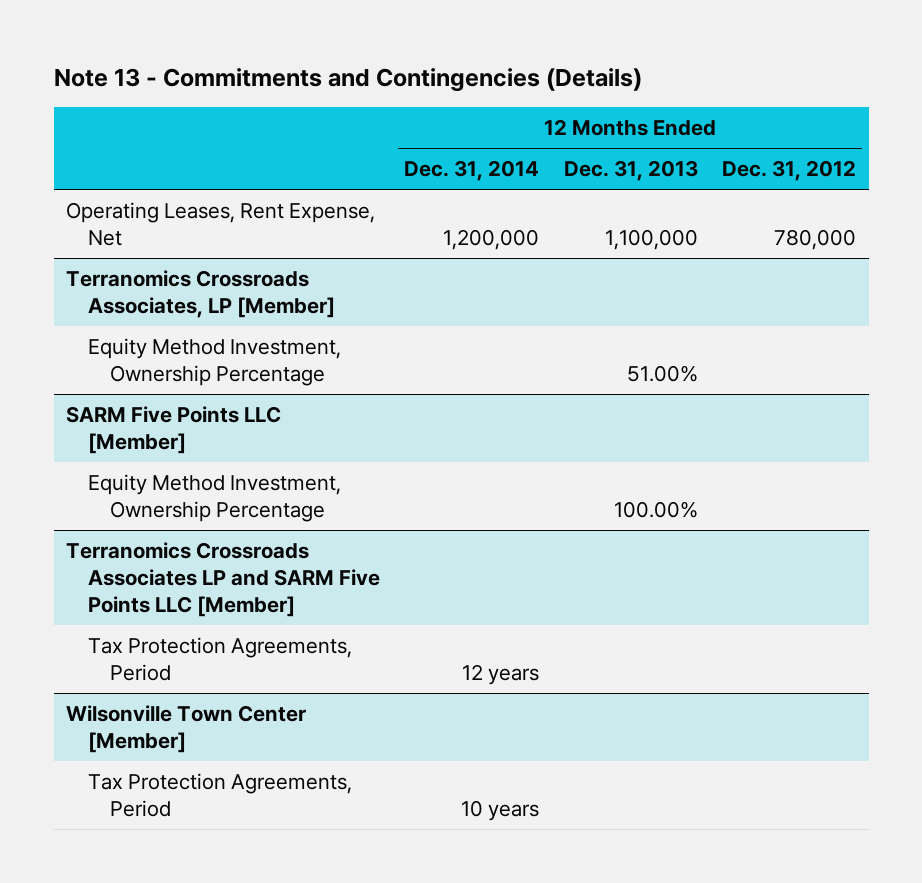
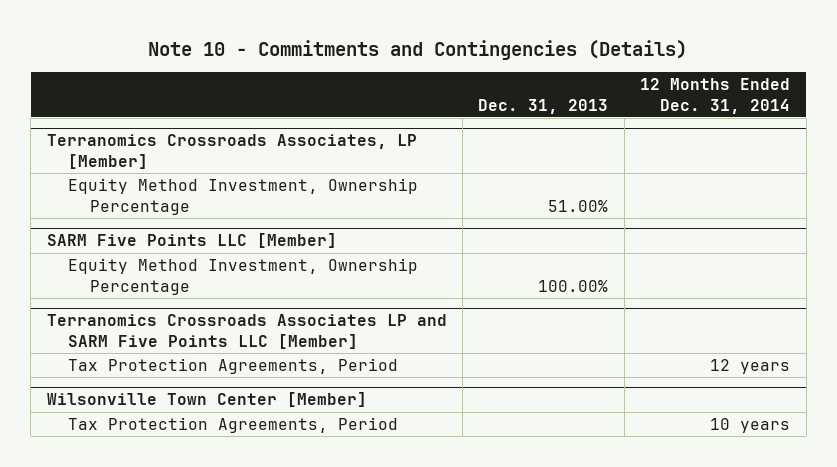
- Note 13 - Commitments and Contingencies (Details)
+ Note 10 - Commitments and Contingencies (Details)
- | 12 Months Ended Dec. 31, 2014 | 12 Months Ended Dec. 31, 2013 | 12 Months Ended Dec. 31, 2012
+ | Dec. 31, 2013 | 12 Months Ended Dec. 31, 2014
- Operating Leases, Rent Expense, Net | 1,200,000 | 1,100,000 | 780,000

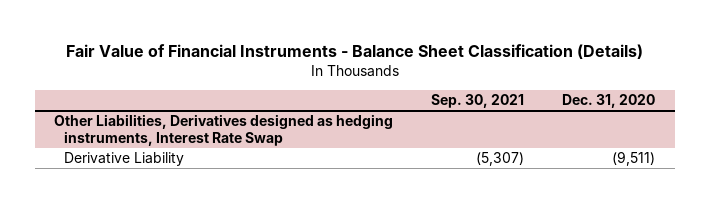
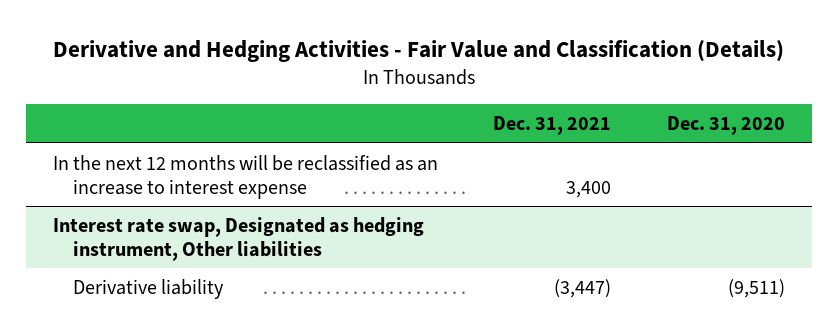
- Fair Value of Financial Instruments - Balance Sheet Classification (Details)
+ Derivative and Hedging Activities - Fair Value and Classification (Details)
- | Sep. 30, 2021 | Dec. 31, 2020
+ | Dec. 31, 2021 | Dec. 31, 2020
- Other Liabilities, Derivatives designed as hedging instruments, Interest Rate Swap
- Derivative Liability | (5,307) | (9,511)
+ In the next 12 months will be reclassified as an increase to interest expense | 3,400 |
+ Interest rate swap, Designated as hedging instrument, Other liabilities
+ Derivative liability | (3,447) | (9,511)

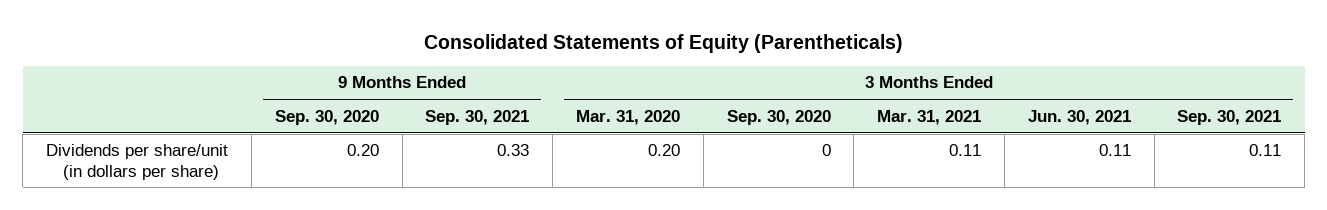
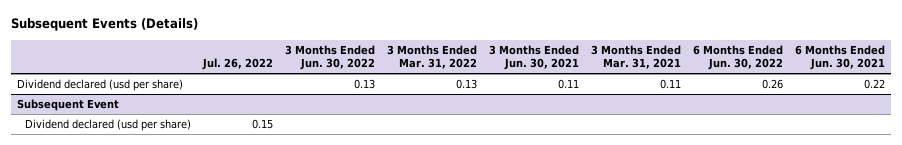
- Consolidated Statements of Equity (Parentheticals)
+ Subsequent Events (Details)
- | 9 Months Ended Sep. 30, 2020 | 9 Months Ended Sep. 30, 2021 | 3 Months Ended Mar. 31, 2020 | 3 Months Ended Sep. 30, 2020 | 3 Months Ended Mar. 31, 2021 | 3 Months Ended Jun. 30, 2021 | 3 Months Ended Sep. 30, 2021
+ | Jul. 26, 2022 | 3 Months Ended Jun. 30, 2022 | 3 Months Ended Mar. 31, 2022 | 3 Months Ended Jun. 30, 2021 | 3 Months Ended Mar. 31, 2021 | 6 Months Ended Jun. 30, 2022 | 6 Months Ended Jun. 30, 2021
- Dividends per share/unit (in dollars per share) | 0.20 | 0.33 | 0.20 | 0 | 0.11 | 0.11 | 0.11
+ Dividend declared (usd per share) | | 0.13 | 0.13 | 0.11 | 0.11 | 0.26 | 0.22
+ Subsequent Event
+ Dividend declared (usd per share) | 0.15 | | | | | |

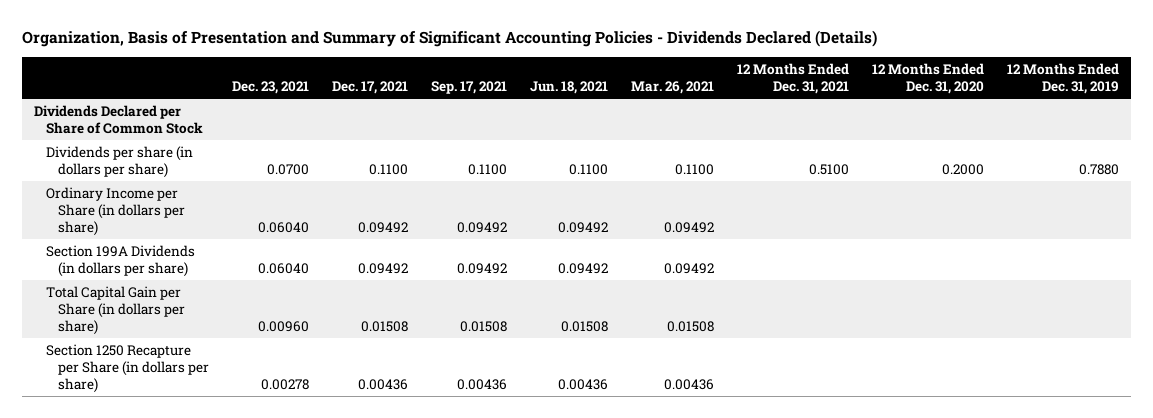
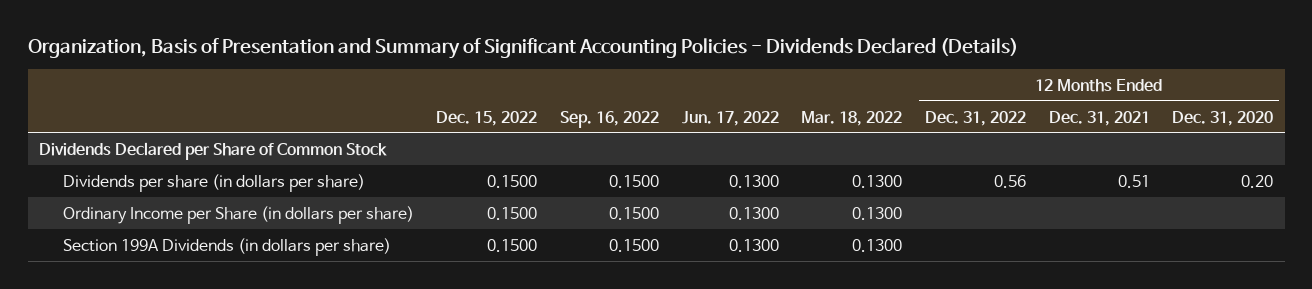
- | Dec. 23, 2021 | Dec. 17, 2021 | Sep. 17, 2021 | Jun. 18, 2021 | Mar. 26, 2021 | 12 Months Ended Dec. 31, 2021 | 12 Months Ended Dec. 31, 2020 | 12 Months Ended Dec. 31, 2019
+ | Dec. 15, 2022 | Sep. 16, 2022 | Jun. 17, 2022 | Mar. 18, 2022 | 12 Months Ended Dec. 31, 2022 | 12 Months Ended Dec. 31, 2021 | 12 Months Ended Dec. 31, 2020
- Dividends per share (in dollars per share) | 0.0700 | 0.1100 | 0.1100 | 0.1100 | 0.1100 | 0.5100 | 0.2000 | 0.7880
+ Dividends per share (in dollars per share) | 0.1500 | 0.1500 | 0.1300 | 0.1300 | 0.56 | 0.51 | 0.20
- Total Capital Gain per Share (in dollars per share) | 0.00960 | 0.01508 | 0.01508 | 0.01508 | 0.01508 | | |
- Section 1250 Recapture per Share (in dollars per share) | 0.00278 | 0.00436 | 0.00436 | 0.00436 | 0.00436 | | |

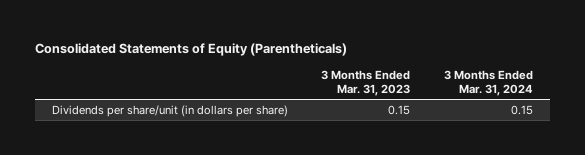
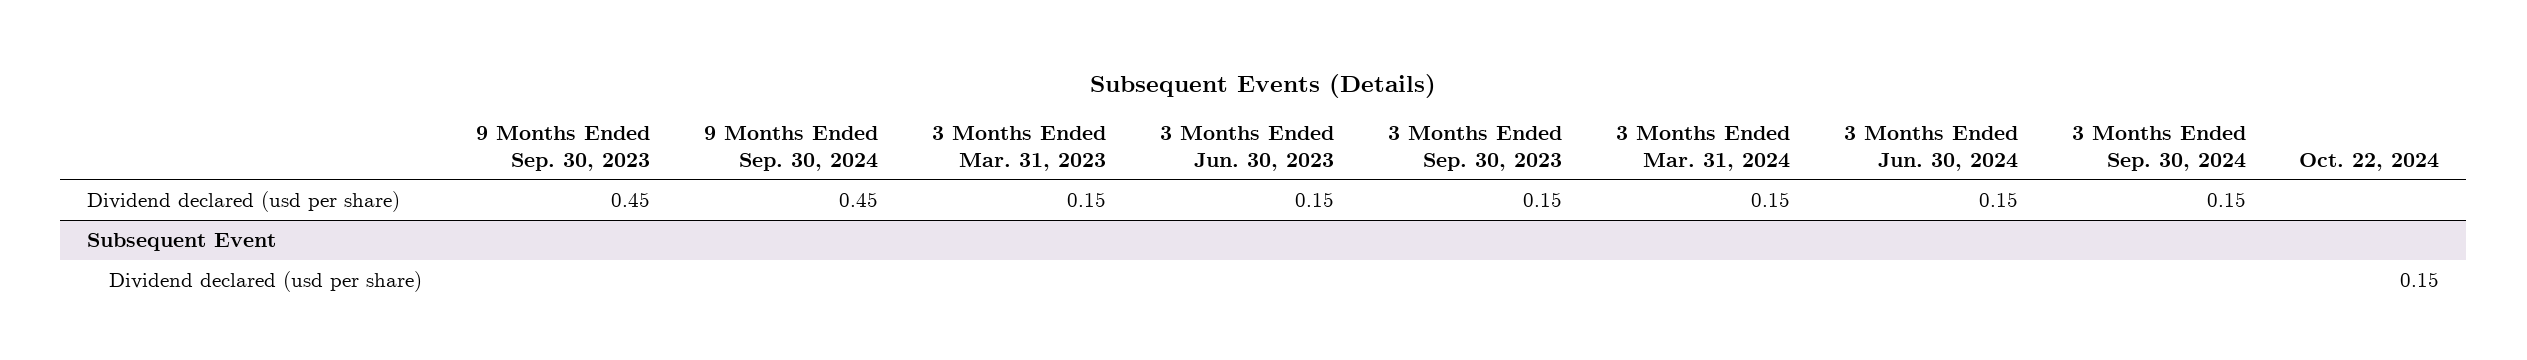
- Consolidated Statements of Equity (Parentheticals)
+ Subsequent Events (Details)
- | 3 Months Ended Mar. 31, 2023 | 3 Months Ended Mar. 31, 2024
+ | 9 Months Ended Sep. 30, 2023 | 9 Months Ended Sep. 30, 2024 | 3 Months Ended Mar. 31, 2023 | 3 Months Ended Jun. 30, 2023 | 3 Months Ended Sep. 30, 2023 | 3 Months Ended Mar. 31, 2024 | 3 Months Ended Jun. 30, 2024 | 3 Months Ended Sep. 30, 2024 | Oct. 22, 2024
- Dividends per share/unit (in dollars per share) | 0.15 | 0.15
+ Dividend declared (usd per share) | 0.45 | 0.45 | 0.15 | 0.15 | 0.15 | 0.15 | 0.15 | 0.15 |
+ Subsequent Event
+ Dividend declared (usd per share) | | | | | | | | | 0.15

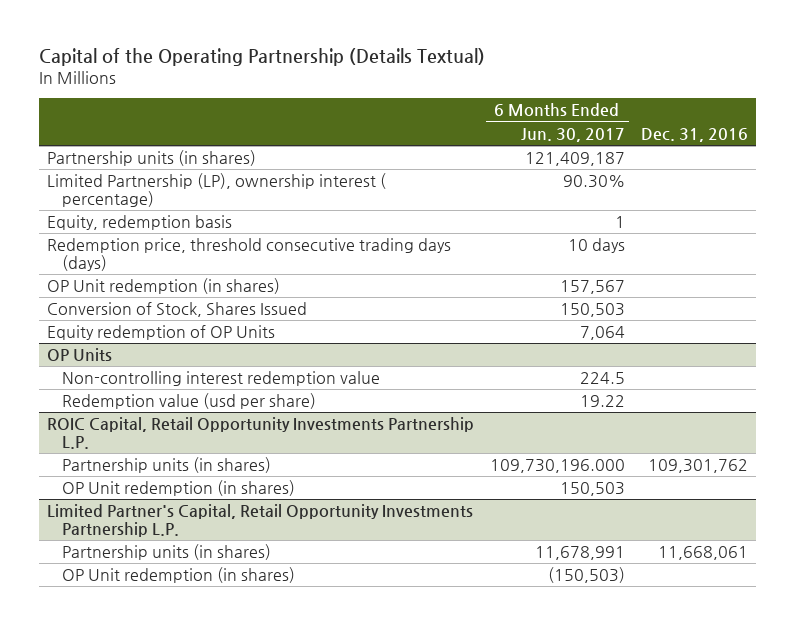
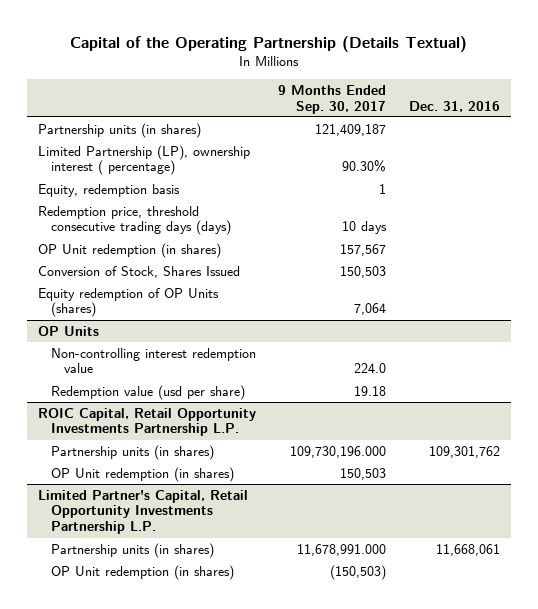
- | 6 Months Ended Jun. 30, 2017 | Dec. 31, 2016
+ | 9 Months Ended Sep. 30, 2017 | Dec. 31, 2016
- Equity redemption of OP Units | 7,064 |
+ Equity redemption of OP Units (shares) | 7,064 |

